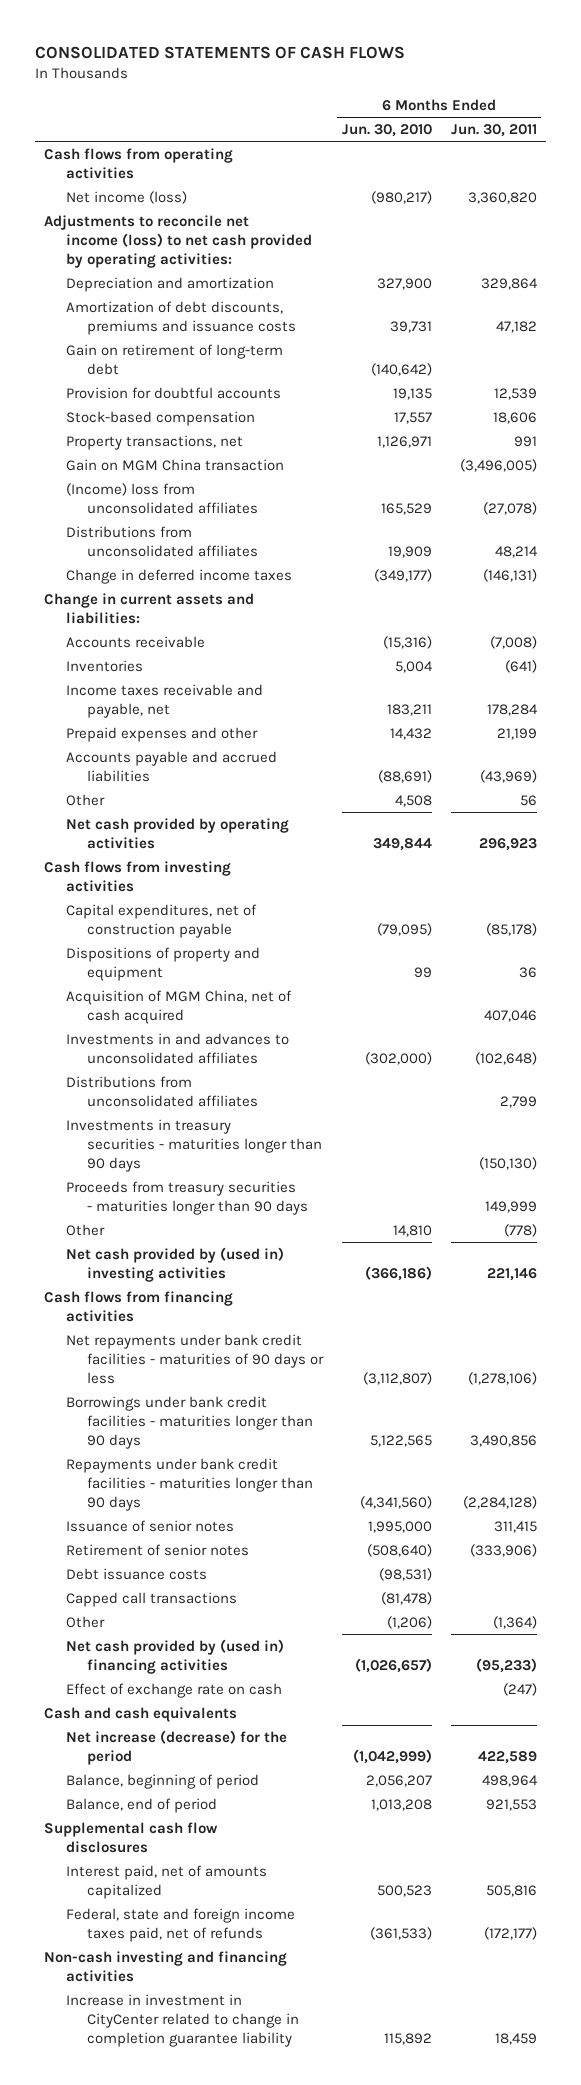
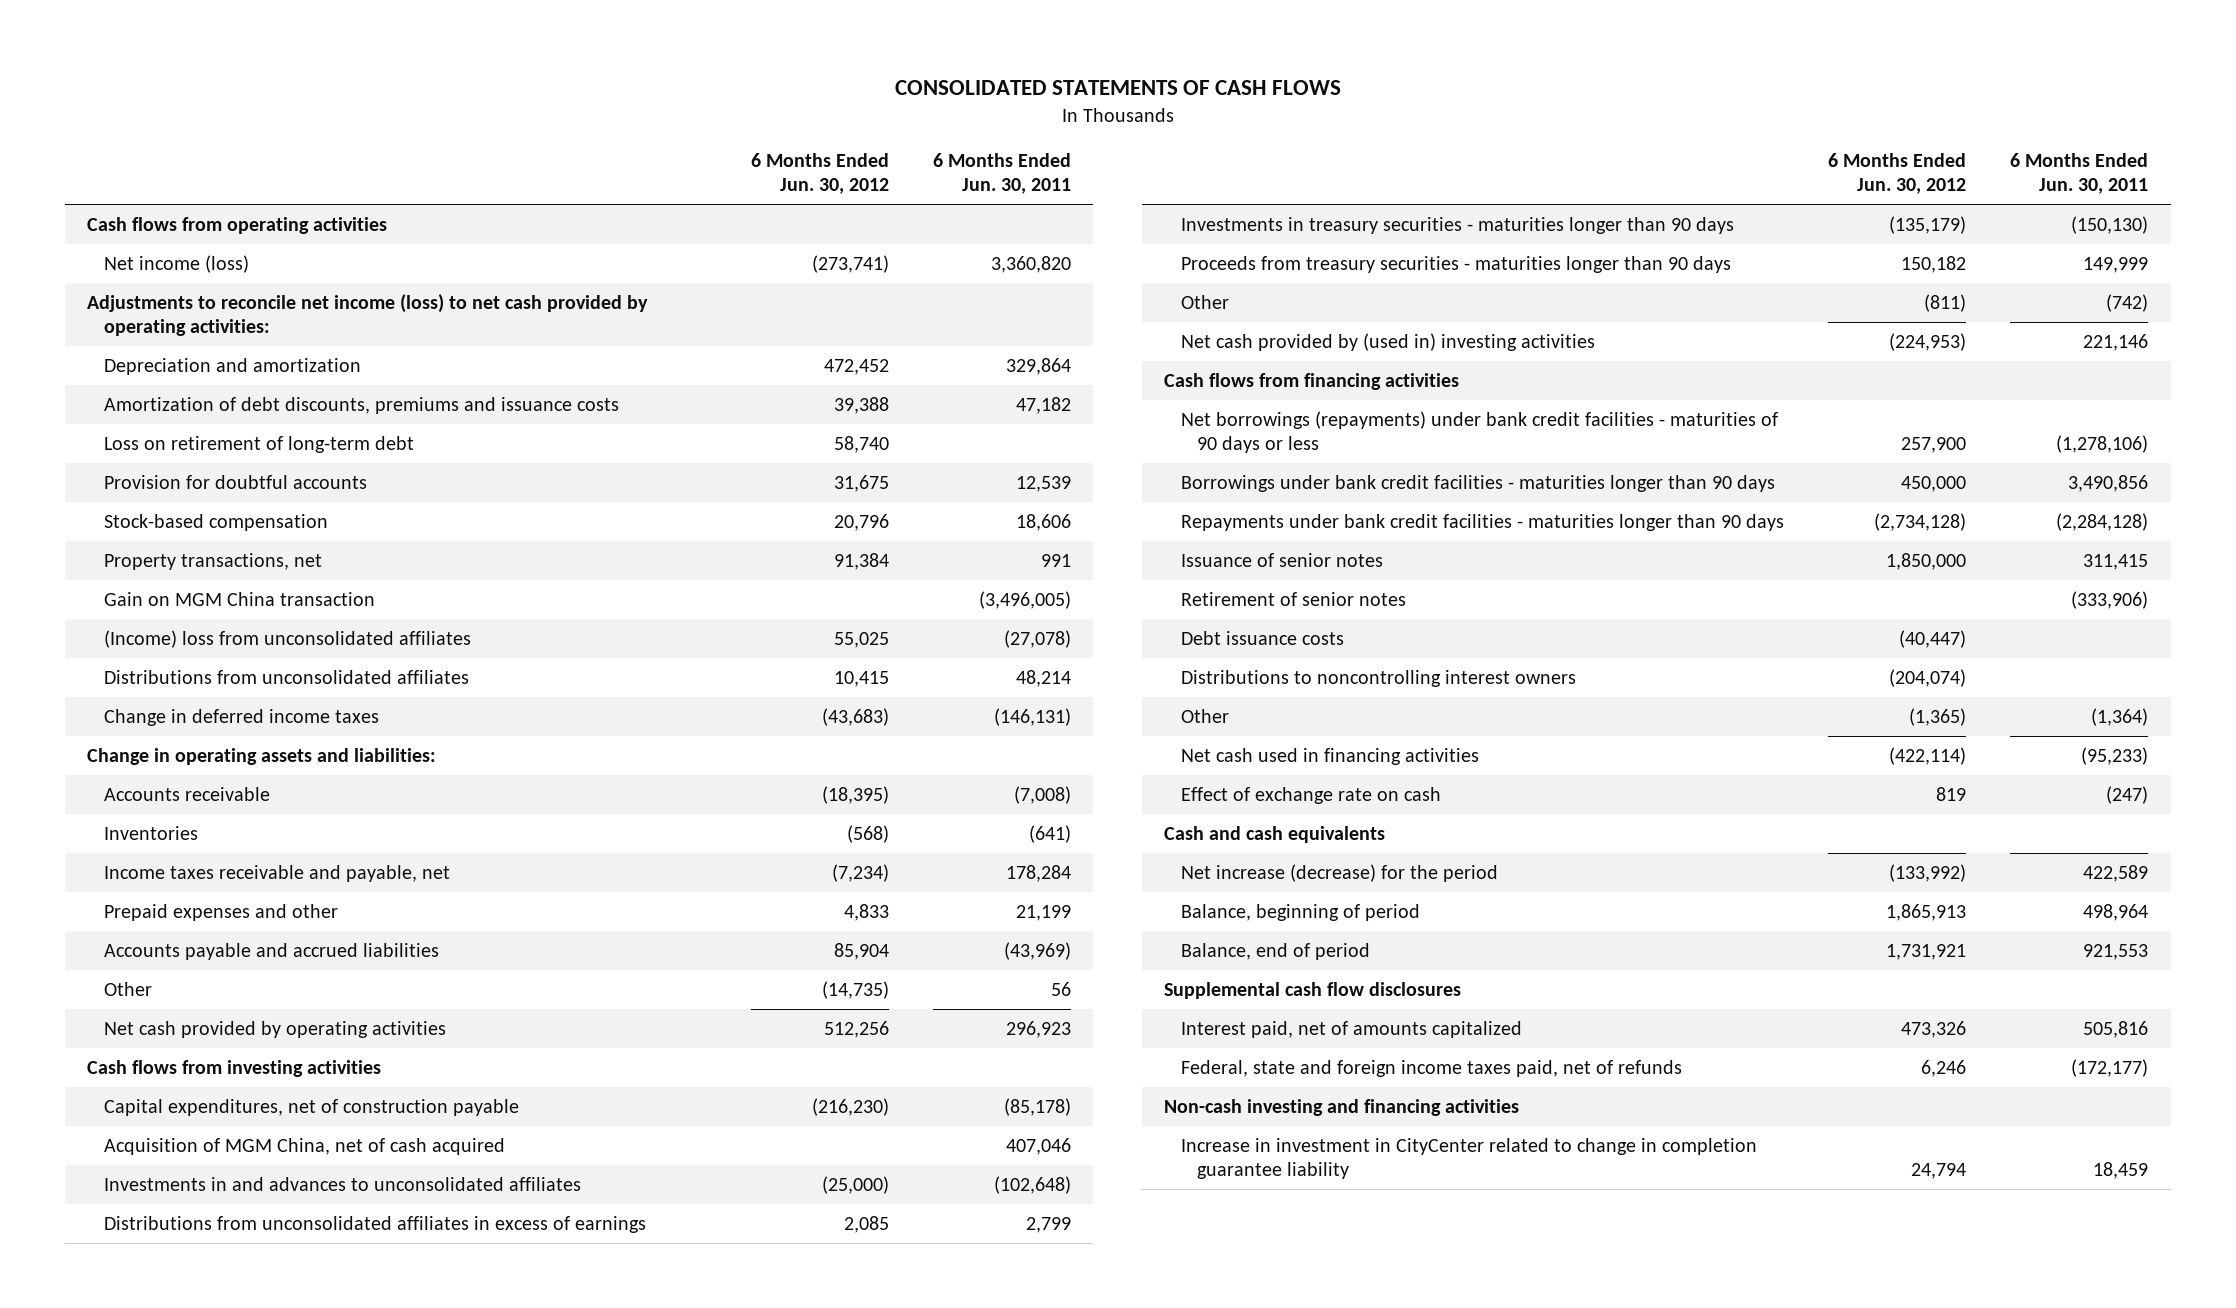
- | 6 Months Ended Jun. 30, 2010 | 6 Months Ended Jun. 30, 2011
+ | 6 Months Ended Jun. 30, 2012 | 6 Months Ended Jun. 30, 2011
- Gain on retirement of long-term debt | (140,642) |
+ Loss on retirement of long-term debt | 58,740 |
- Change in current assets and liabilities:
+ Change in operating assets and liabilities:
- Dispositions of property and equipment | 99 | 36
- Distributions from unconsolidated affiliates | | 2,799
+ Distributions from unconsolidated affiliates in excess of earnings | 2,085 | 2,799
- Other | 14,810 | (778)
+ Other | (811) | (742)
- Net repayments under bank credit facilities - maturities of 90 days or less | (3,112,807) | (1,278,106)
+ Net borrowings (repayments) under bank credit facilities - maturities of 90 days or less | 257,900 | (1,278,106)
- Capped call transactions | (81,478) |
+ Distributions to noncontrolling interest owners | (204,074) |
- Net cash provided by (used in) financing activities | (1,026,657) | (95,233)
+ Net cash used in financing activities | (422,114) | (95,233)

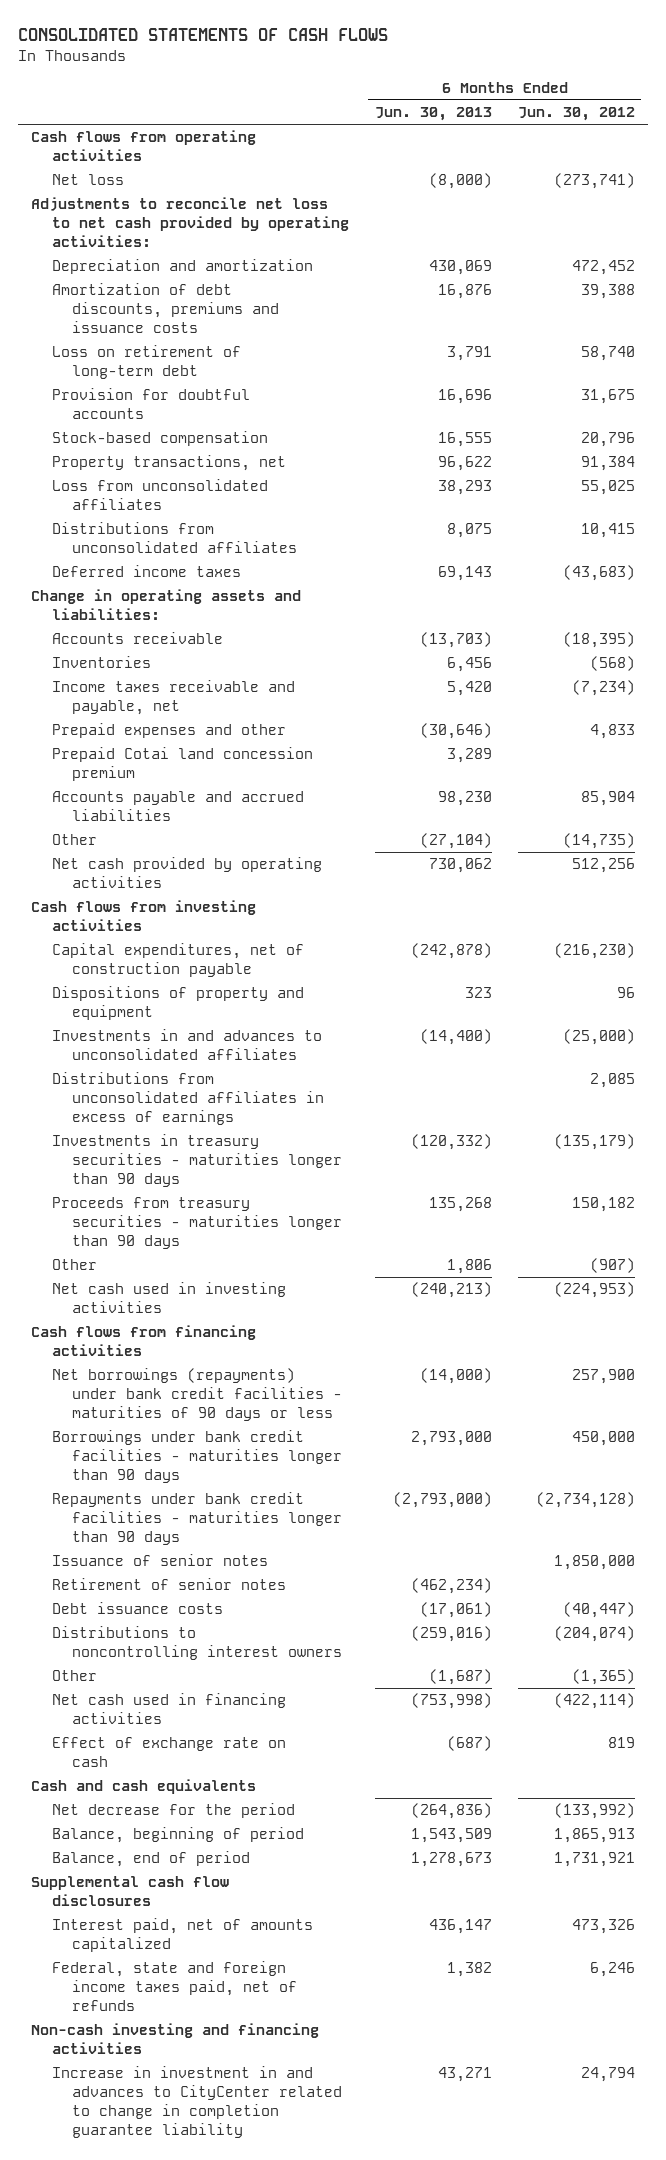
- | 6 Months Ended Jun. 30, 2012 | 6 Months Ended Jun. 30, 2011
+ | 6 Months Ended Jun. 30, 2013 | 6 Months Ended Jun. 30, 2012
- Net income (loss) | (273,741) | 3,360,820
- Adjustments to reconcile net income (loss) to net cash provided by operating activities:
+ Net loss | (8,000) | (273,741)
+ Adjustments to reconcile net loss to net cash provided by operating activities:
- Gain on MGM China transaction | | (3,496,005)
- (Income) loss from unconsolidated affiliates | 55,025 | (27,078)
+ Loss from unconsolidated affiliates | 38,293 | 55,025
- Change in deferred income taxes | (43,683) | (146,131)
+ Deferred income taxes | 69,143 | (43,683)
+ Prepaid Cotai land concession premium | 3,289 |
- Acquisition of MGM China, net of cash acquired | | 407,046
+ Dispositions of property and equipment | 323 | 96
- Other | (811) | (742)
- Net cash provided by (used in) investing activities | (224,953) | 221,146
+ Other | 1,806 | (907)
+ Net cash used in investing activities | (240,213) | (224,953)
- Net increase (decrease) for the period | (133,992) | 422,589
+ Net decrease for the period | (264,836) | (133,992)
- Increase in investment in CityCenter related to change in completion guarantee liability | 24,794 | 18,459
+ Increase in investment in and advances to CityCenter related to change in completion guarantee liability | 43,271 | 24,794

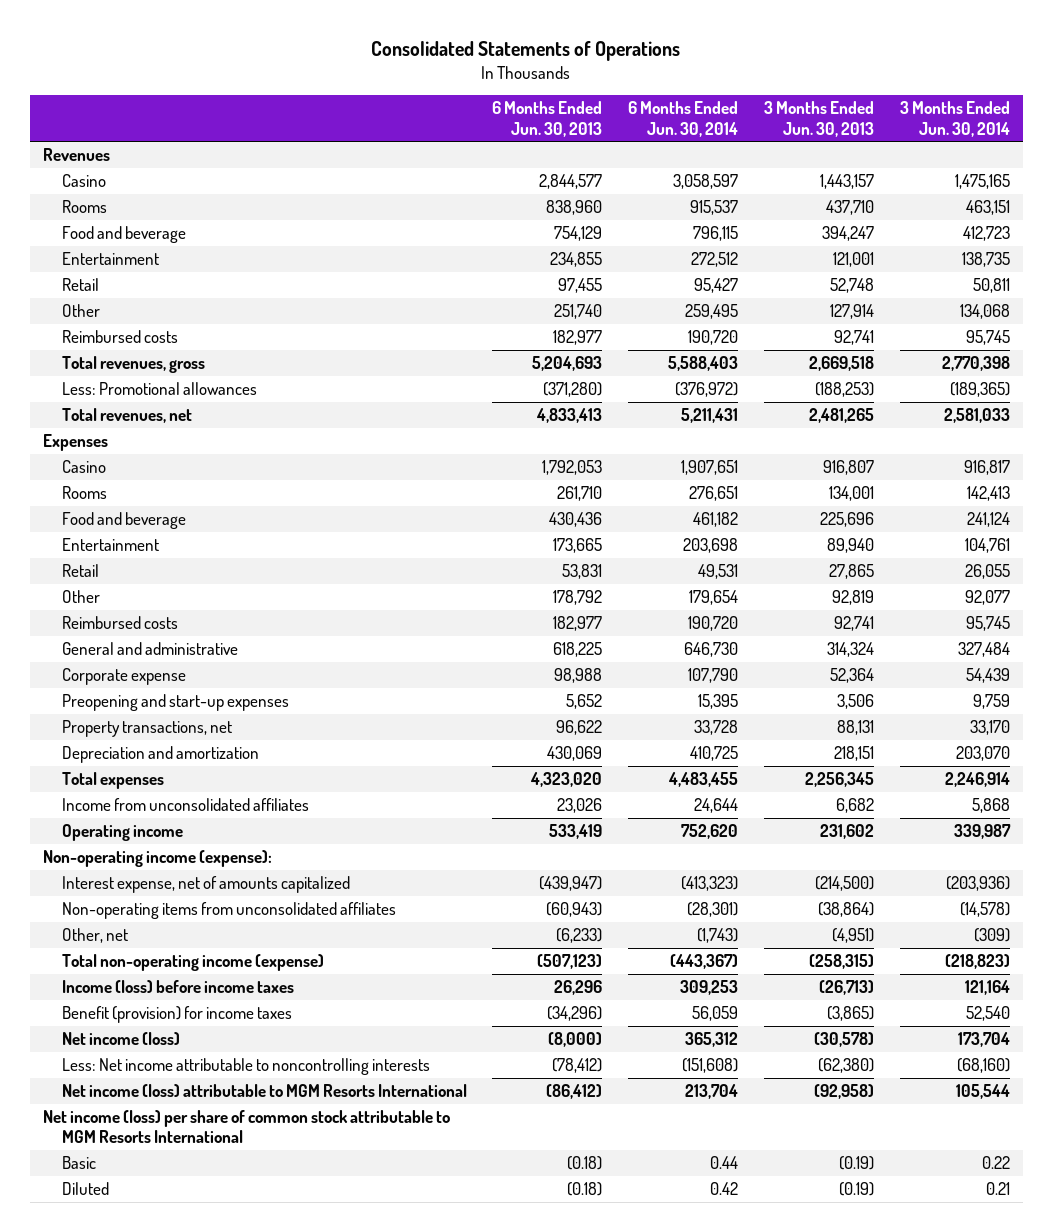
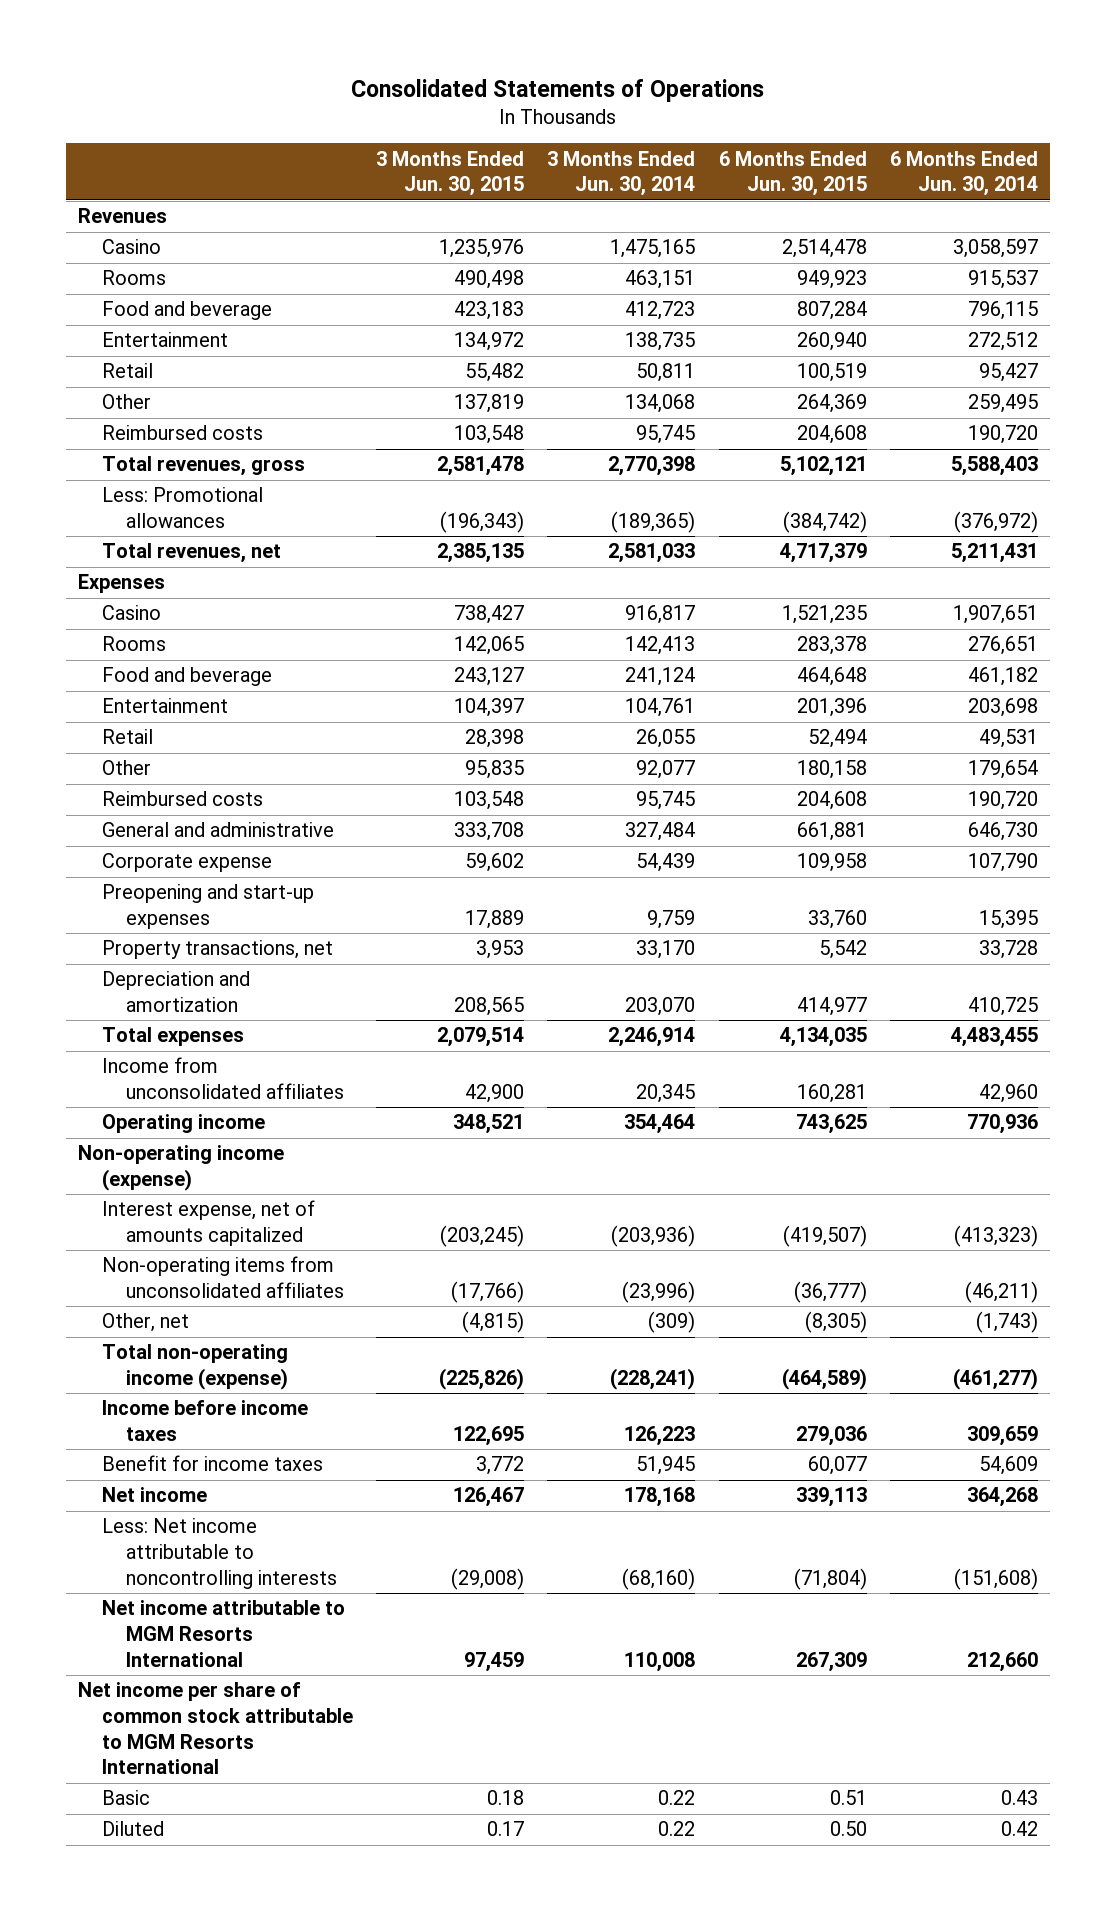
- | 6 Months Ended Jun. 30, 2013 | 6 Months Ended Jun. 30, 2014 | 3 Months Ended Jun. 30, 2013 | 3 Months Ended Jun. 30, 2014
+ | 3 Months Ended Jun. 30, 2015 | 3 Months Ended Jun. 30, 2014 | 6 Months Ended Jun. 30, 2015 | 6 Months Ended Jun. 30, 2014
- Income from unconsolidated affiliates | 23,026 | 24,644 | 6,682 | 5,868
- Operating income | 533,419 | 752,620 | 231,602 | 339,987
- Non-operating income (expense):
+ Income from unconsolidated affiliates | 42,900 | 20,345 | 160,281 | 42,960
+ Operating income | 348,521 | 354,464 | 743,625 | 770,936
+ Non-operating income (expense)
- Non-operating items from unconsolidated affiliates | (60,943) | (28,301) | (38,864) | (14,578)
+ Non-operating items from unconsolidated affiliates | (17,766) | (23,996) | (36,777) | (46,211)
- Total non-operating income (expense) | (507,123) | (443,367) | (258,315) | (218,823)
- Income (loss) before income taxes | 26,296 | 309,253 | (26,713) | 121,164
- Benefit (provision) for income taxes | (34,296) | 56,059 | (3,865) | 52,540
- Net income (loss) | (8,000) | 365,312 | (30,578) | 173,704
+ Total non-operating income (expense) | (225,826) | (228,241) | (464,589) | (461,277)
+ Income before income taxes | 122,695 | 126,223 | 279,036 | 309,659
+ Benefit for income taxes | 3,772 | 51,945 | 60,077 | 54,609
+ Net income | 126,467 | 178,168 | 339,113 | 364,268
- Net income (loss) attributable to MGM Resorts International | (86,412) | 213,704 | (92,958) | 105,544
- Net income (loss) per share of common stock attributable to MGM Resorts International
- Basic | (0.18) | 0.44 | (0.19) | 0.22
- Diluted | (0.18) | 0.42 | (0.19) | 0.21
+ Net income attributable to MGM Resorts International | 97,459 | 110,008 | 267,309 | 212,660
+ Net income per share of common stock attributable to MGM Resorts International
+ Basic | 0.18 | 0.22 | 0.51 | 0.43
+ Diluted | 0.17 | 0.22 | 0.50 | 0.42

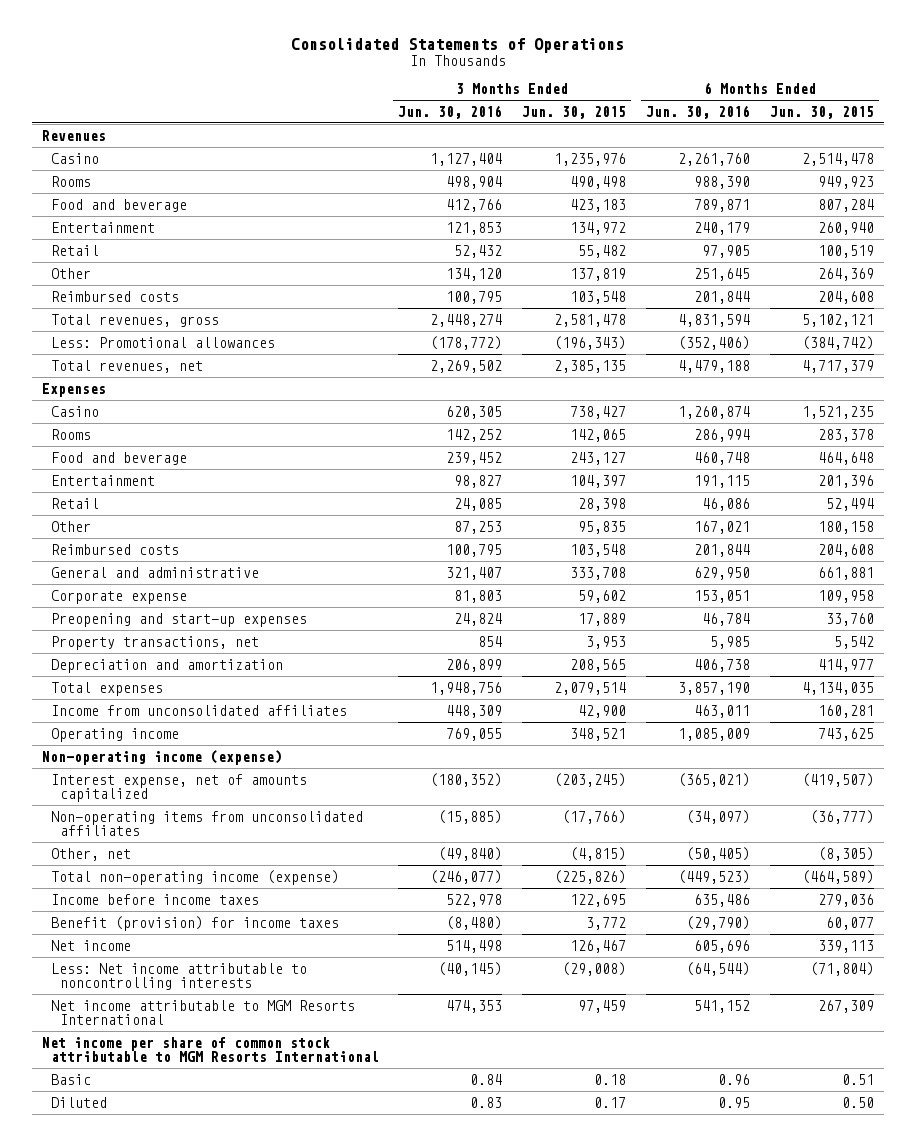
- | 3 Months Ended Jun. 30, 2015 | 3 Months Ended Jun. 30, 2014 | 6 Months Ended Jun. 30, 2015 | 6 Months Ended Jun. 30, 2014
+ | 3 Months Ended Jun. 30, 2016 | 3 Months Ended Jun. 30, 2015 | 6 Months Ended Jun. 30, 2016 | 6 Months Ended Jun. 30, 2015
- Benefit for income taxes | 3,772 | 51,945 | 60,077 | 54,609
+ Benefit (provision) for income taxes | (8,480) | 3,772 | (29,790) | 60,077

